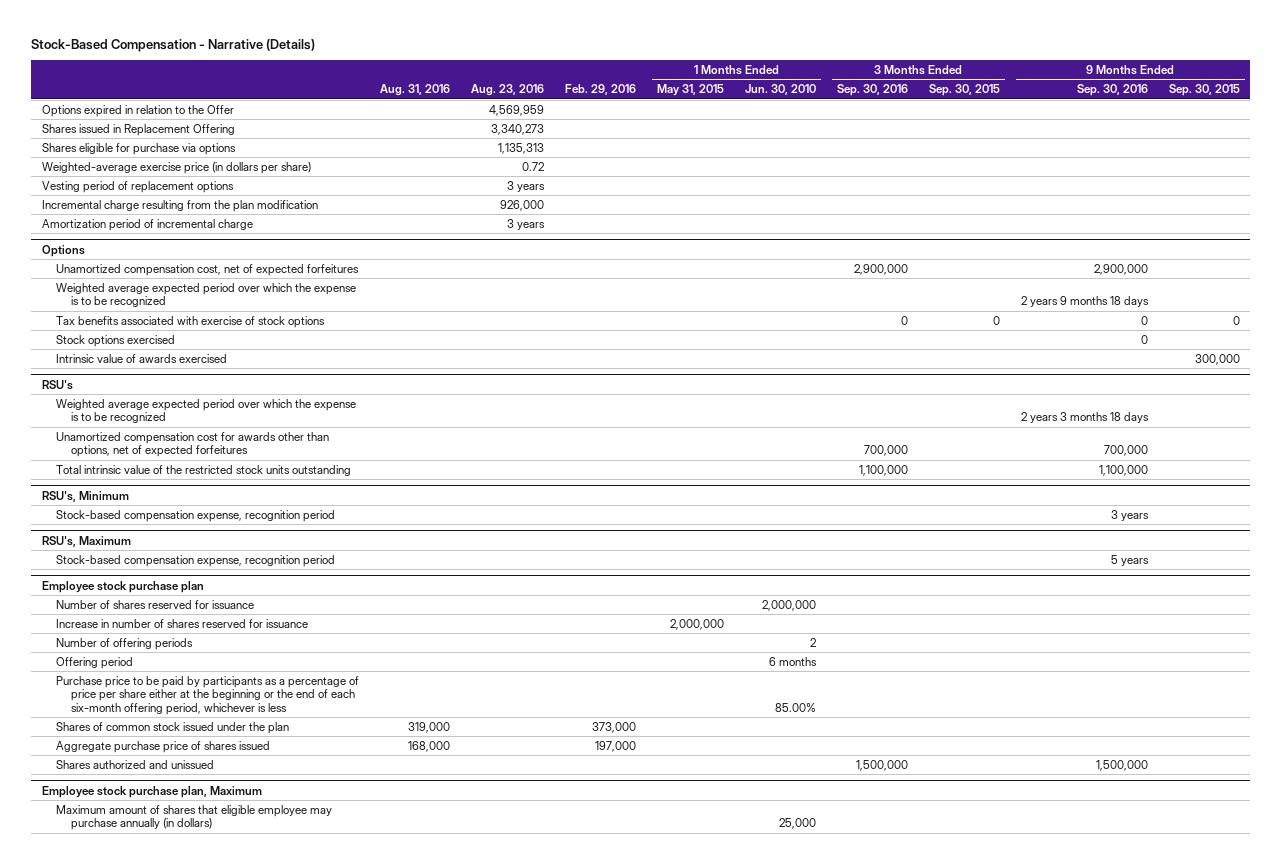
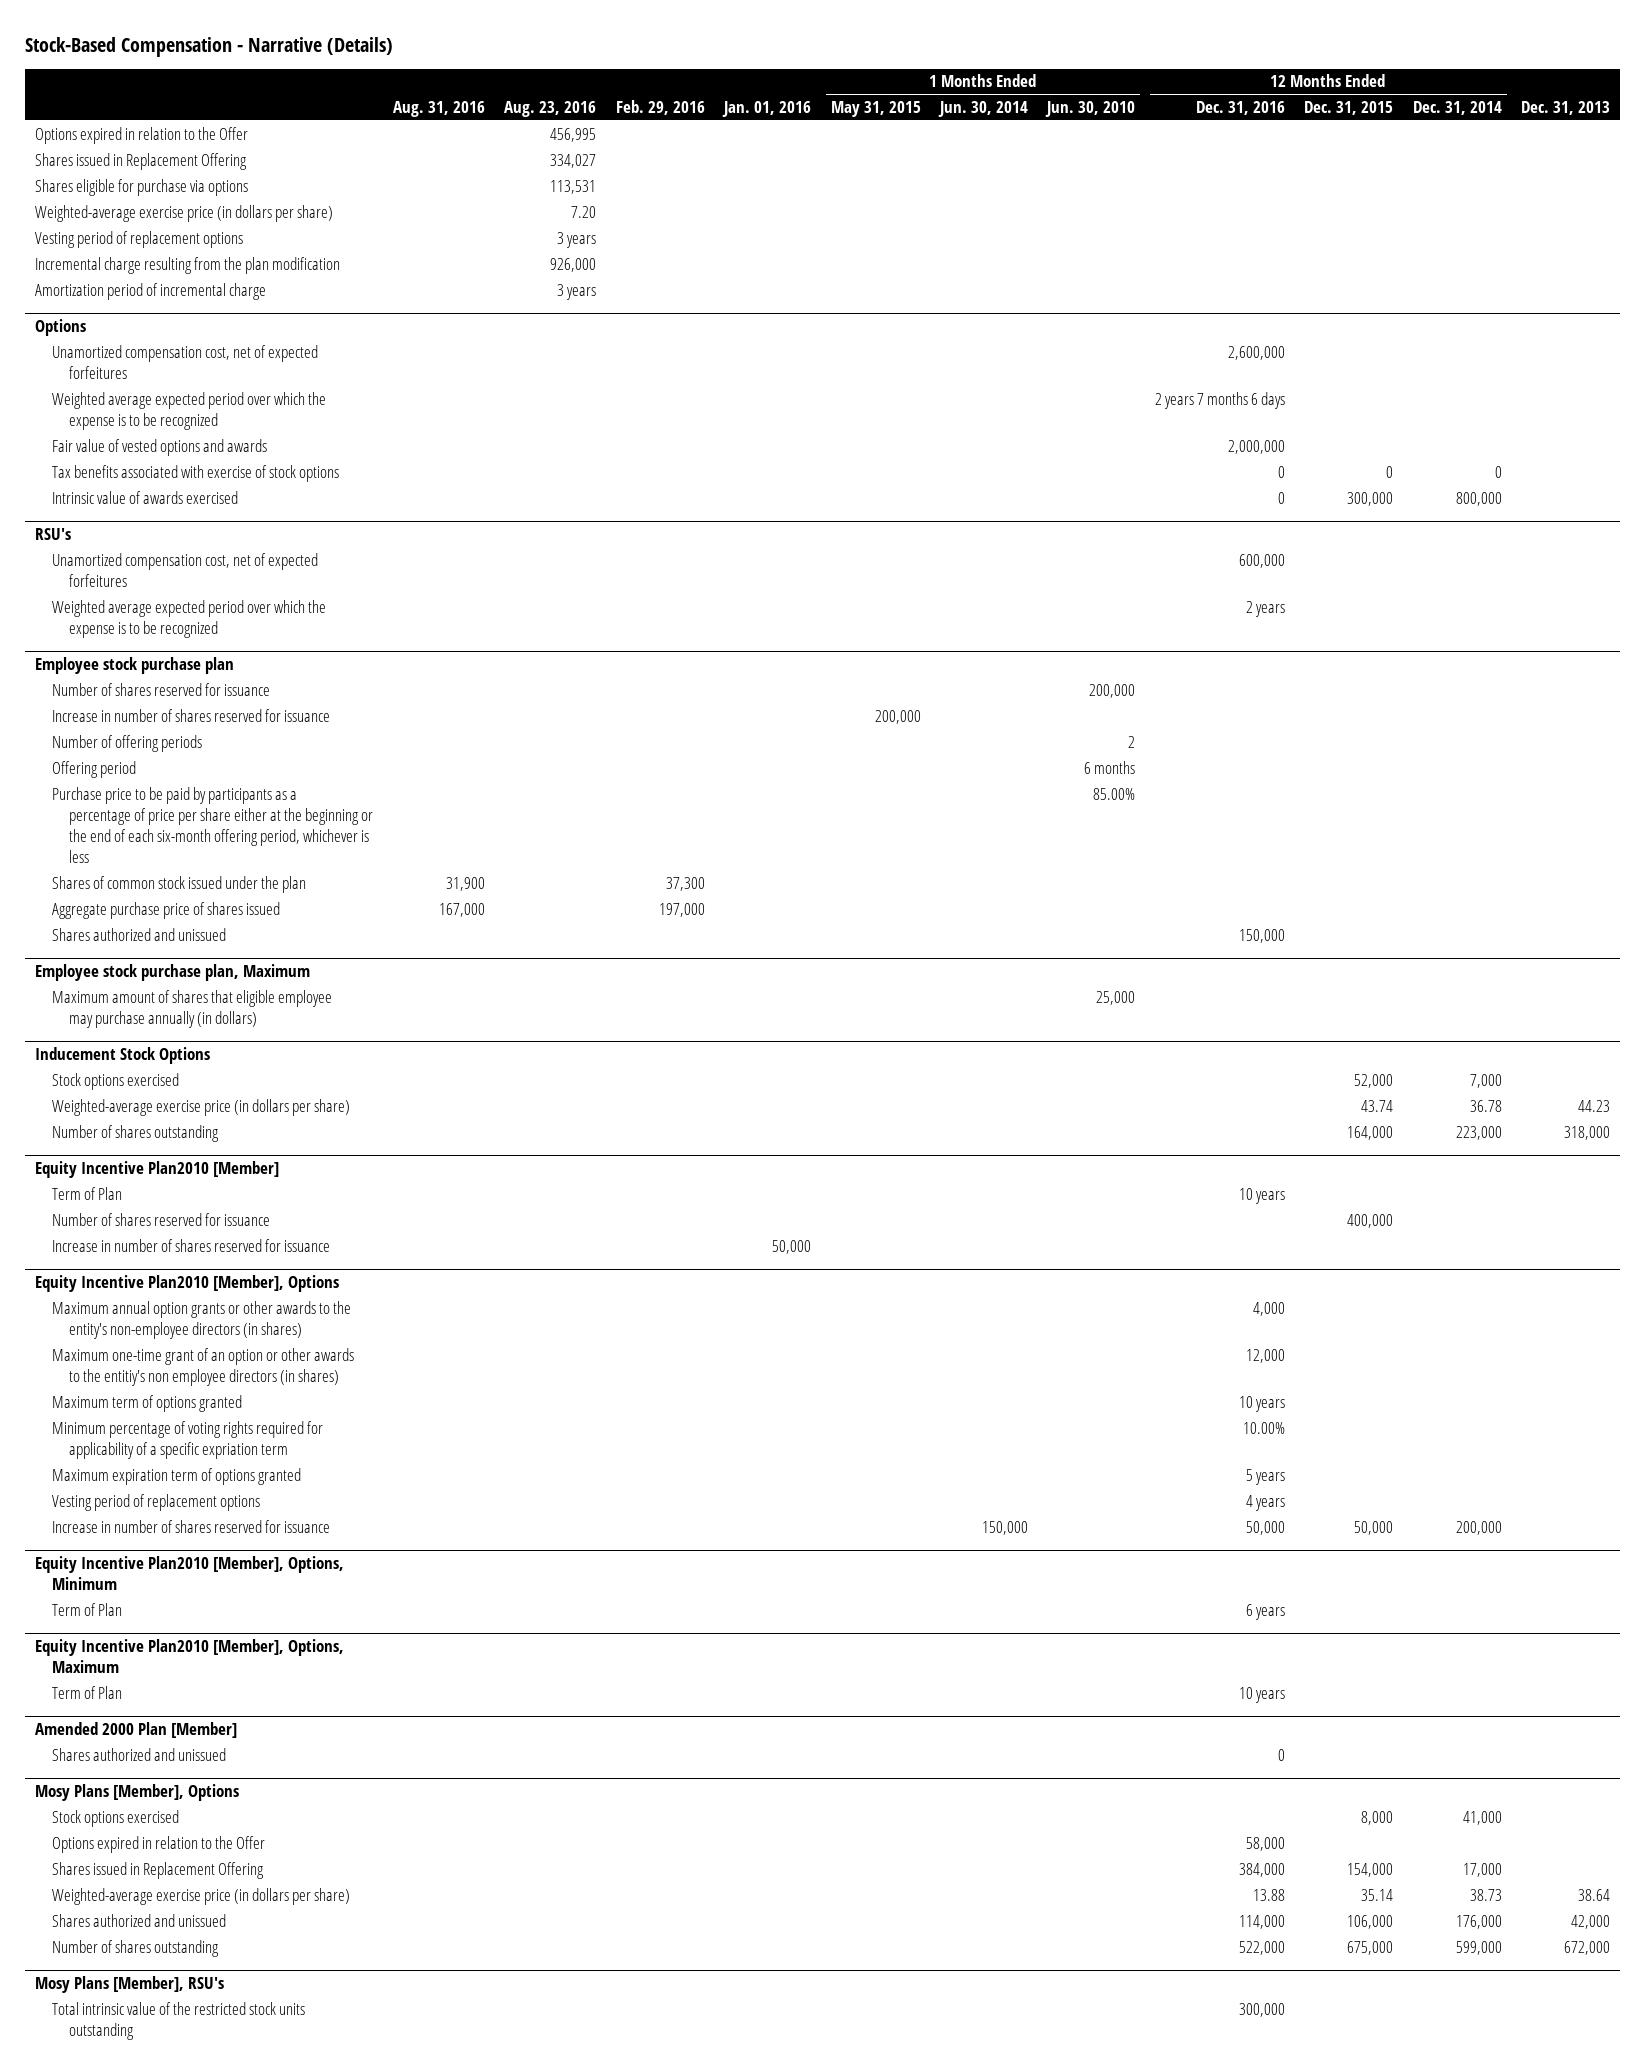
- | Aug. 31, 2016 | Aug. 23, 2016 | Feb. 29, 2016 | 1 Months Ended May 31, 2015 | 1 Months Ended Jun. 30, 2010 | 3 Months Ended Sep. 30, 2016 | 3 Months Ended Sep. 30, 2015 | 9 Months Ended Sep. 30, 2016 | 9 Months Ended Sep. 30, 2015
+ | Aug. 31, 2016 | Aug. 23, 2016 | Feb. 29, 2016 | Jan. 01, 2016 | 1 Months Ended May 31, 2015 | 1 Months Ended Jun. 30, 2014 | 1 Months Ended Jun. 30, 2010 | 12 Months Ended Dec. 31, 2016 | 12 Months Ended Dec. 31, 2015 | 12 Months Ended Dec. 31, 2014 | Dec. 31, 2013
- Options expired in relation to the Offer | | 4,569,959 | | | | | | |
- Shares issued in Replacement Offering | | 3,340,273 | | | | | | |
- Shares eligible for purchase via options | | 1,135,313 | | | | | | |
- Weighted-average exercise price (in dollars per share) | | 0.72 | | | | | | |
+ Options expired in relation to the Offer | | 456,995 | | | | | | | | |
+ Shares issued in Replacement Offering | | 334,027 | | | | | | | | |
+ Shares eligible for purchase via options | | 113,531 | | | | | | | | |
+ Weighted-average exercise price (in dollars per share) | | 7.20 | | | | | | | | |
@ Options
+ Fair value of vested options and awards | | | | | | | | 2,000,000 | | |
- Stock options exercised | | | | | | | | 0 |
@ RSU's
+ Unamortized compensation cost, net of expected forfeitures | | | | | | | | 600,000 | | |
- Unamortized compensation cost for awards other than options, net of expected forfeitures | | | | | | 700,000 | | 700,000 |
- Total intrinsic value of the restricted stock units outstanding | | | | | | 1,100,000 | | 1,100,000 |
- RSU's, Minimum
- Stock-based compensation expense, recognition period | | | | | | | | 3 years |
- RSU's, Maximum
- Stock-based compensation expense, recognition period | | | | | | | | 5 years |
@ Employee stock purchase plan
- Number of shares reserved for issuance | | | | | 2,000,000 | | | |
- Increase in number of shares reserved for issuance | | | | 2,000,000 | | | | |
+ Number of shares reserved for issuance | | | | | | | 200,000 | | | |
+ Increase in number of shares reserved for issuance | | | | | 200,000 | | | | | |
- Shares of common stock issued under the plan | 319,000 | | 373,000 | | | | | |
- Aggregate purchase price of shares issued | 168,000 | | 197,000 | | | | | |
+ Shares of common stock issued under the plan | 31,900 | | 37,300 | | | | | | | |
+ Aggregate purchase price of shares issued | 167,000 | | 197,000 | | | | | | | |
+ Inducement Stock Options
+ Stock options exercised | | | | | | | | | 52,000 | 7,000 |
+ Weighted-average exercise price (in dollars per share) | | | | | | | | | 43.74 | 36.78 | 44.23
+ Number of shares outstanding | | | | | | | | | 164,000 | 223,000 | 318,000
+ Equity Incentive Plan2010 [Member]
+ Term of Plan | | | | | | | | 10 years | | |
+ Number of shares reserved for issuance | | | | | | | | | 400,000 | |
+ Increase in number of shares reserved for issuance | | | | 50,000 | | | | | | |
+ Equity Incentive Plan2010 [Member], Options
+ Maximum annual option grants or other awards to the entity's non-employee directors (in shares) | | | | | | | | 4,000 | | |
+ Maximum one-time grant of an option or other awards to the entitiy's non employee directors (in shares) | | | | | | | | 12,000 | | |
+ Maximum term of options granted | | | | | | | | 10 years | | |
+ Minimum percentage of voting rights required for applicability of a specific expriation term | | | | | | | | 10.00% | | |
+ Maximum expiration term of options granted | | | | | | | | 5 years | | |
+ Vesting period of replacement options | | | | | | | | 4 years | | |
+ Increase in number of shares reserved for issuance | | | | | | 150,000 | | 50,000 | 50,000 | 200,000 |
+ Equity Incentive Plan2010 [Member], Options, Minimum
+ Term of Plan | | | | | | | | 6 years | | |
+ Equity Incentive Plan2010 [Member], Options, Maximum
+ Term of Plan | | | | | | | | 10 years | | |
+ Amended 2000 Plan [Member]
+ Shares authorized and unissued | | | | | | | | 0 | | |
+ Mosy Plans [Member], Options
+ Stock options exercised | | | | | | | | | 8,000 | 41,000 |
+ Options expired in relation to the Offer | | | | | | | | 58,000 | | |
+ Shares issued in Replacement Offering | | | | | | | | 384,000 | 154,000 | 17,000 |
+ Weighted-average exercise price (in dollars per share) | | | | | | | | 13.88 | 35.14 | 38.73 | 38.64
+ Shares authorized and unissued | | | | | | | | 114,000 | 106,000 | 176,000 | 42,000
+ Number of shares outstanding | | | | | | | | 522,000 | 675,000 | 599,000 | 672,000
+ Mosy Plans [Member], RSU's
+ Total intrinsic value of the restricted stock units outstanding | | | | | | | | 300,000 | | |

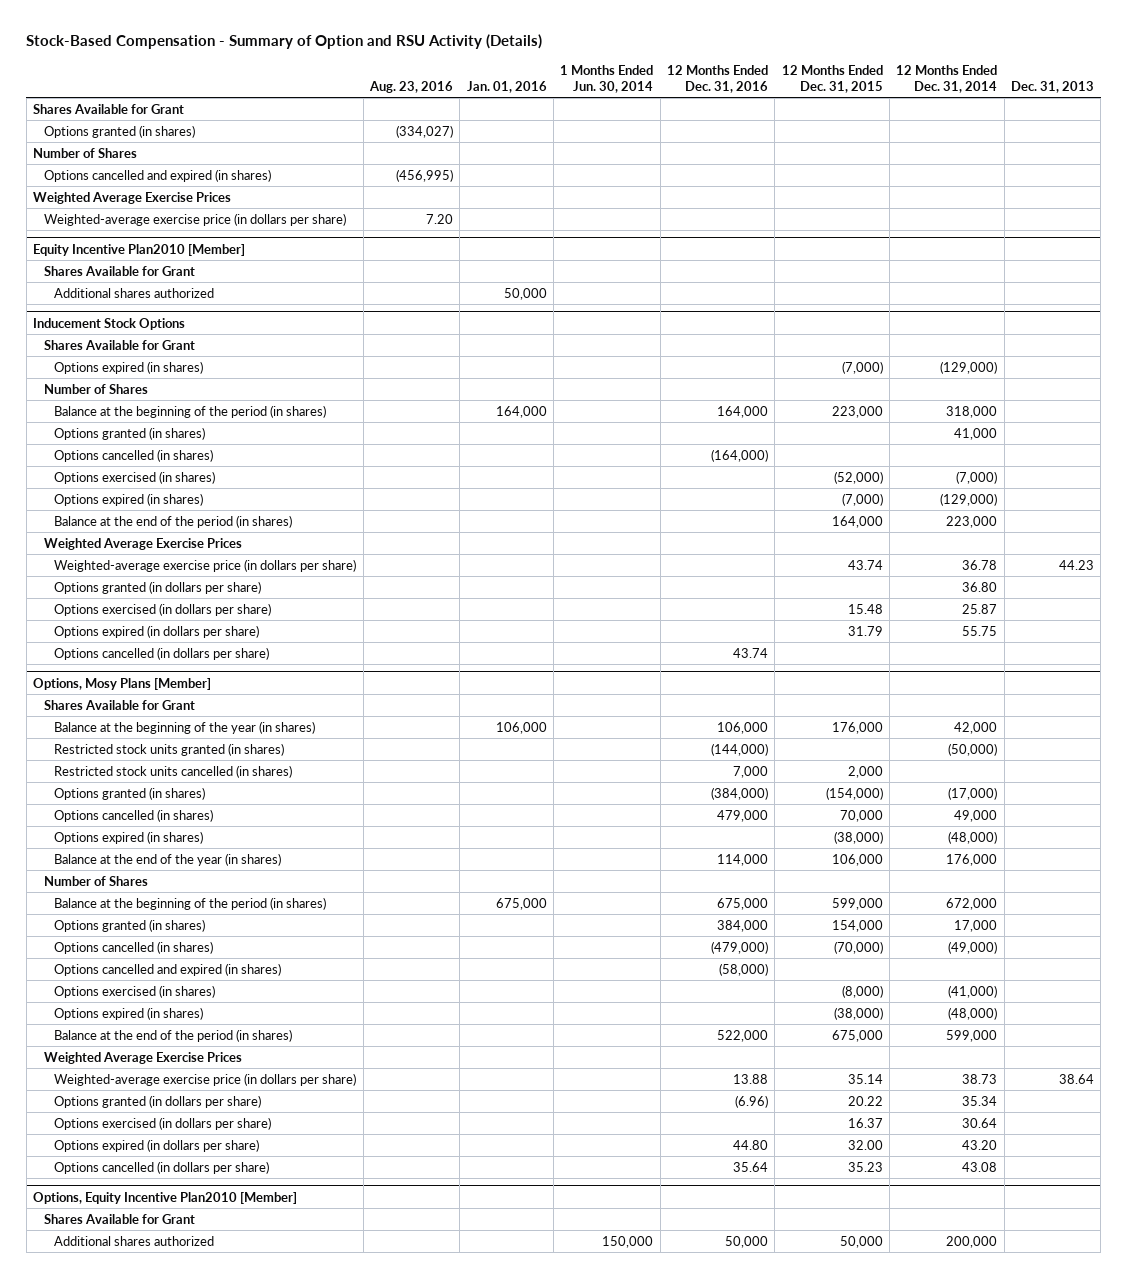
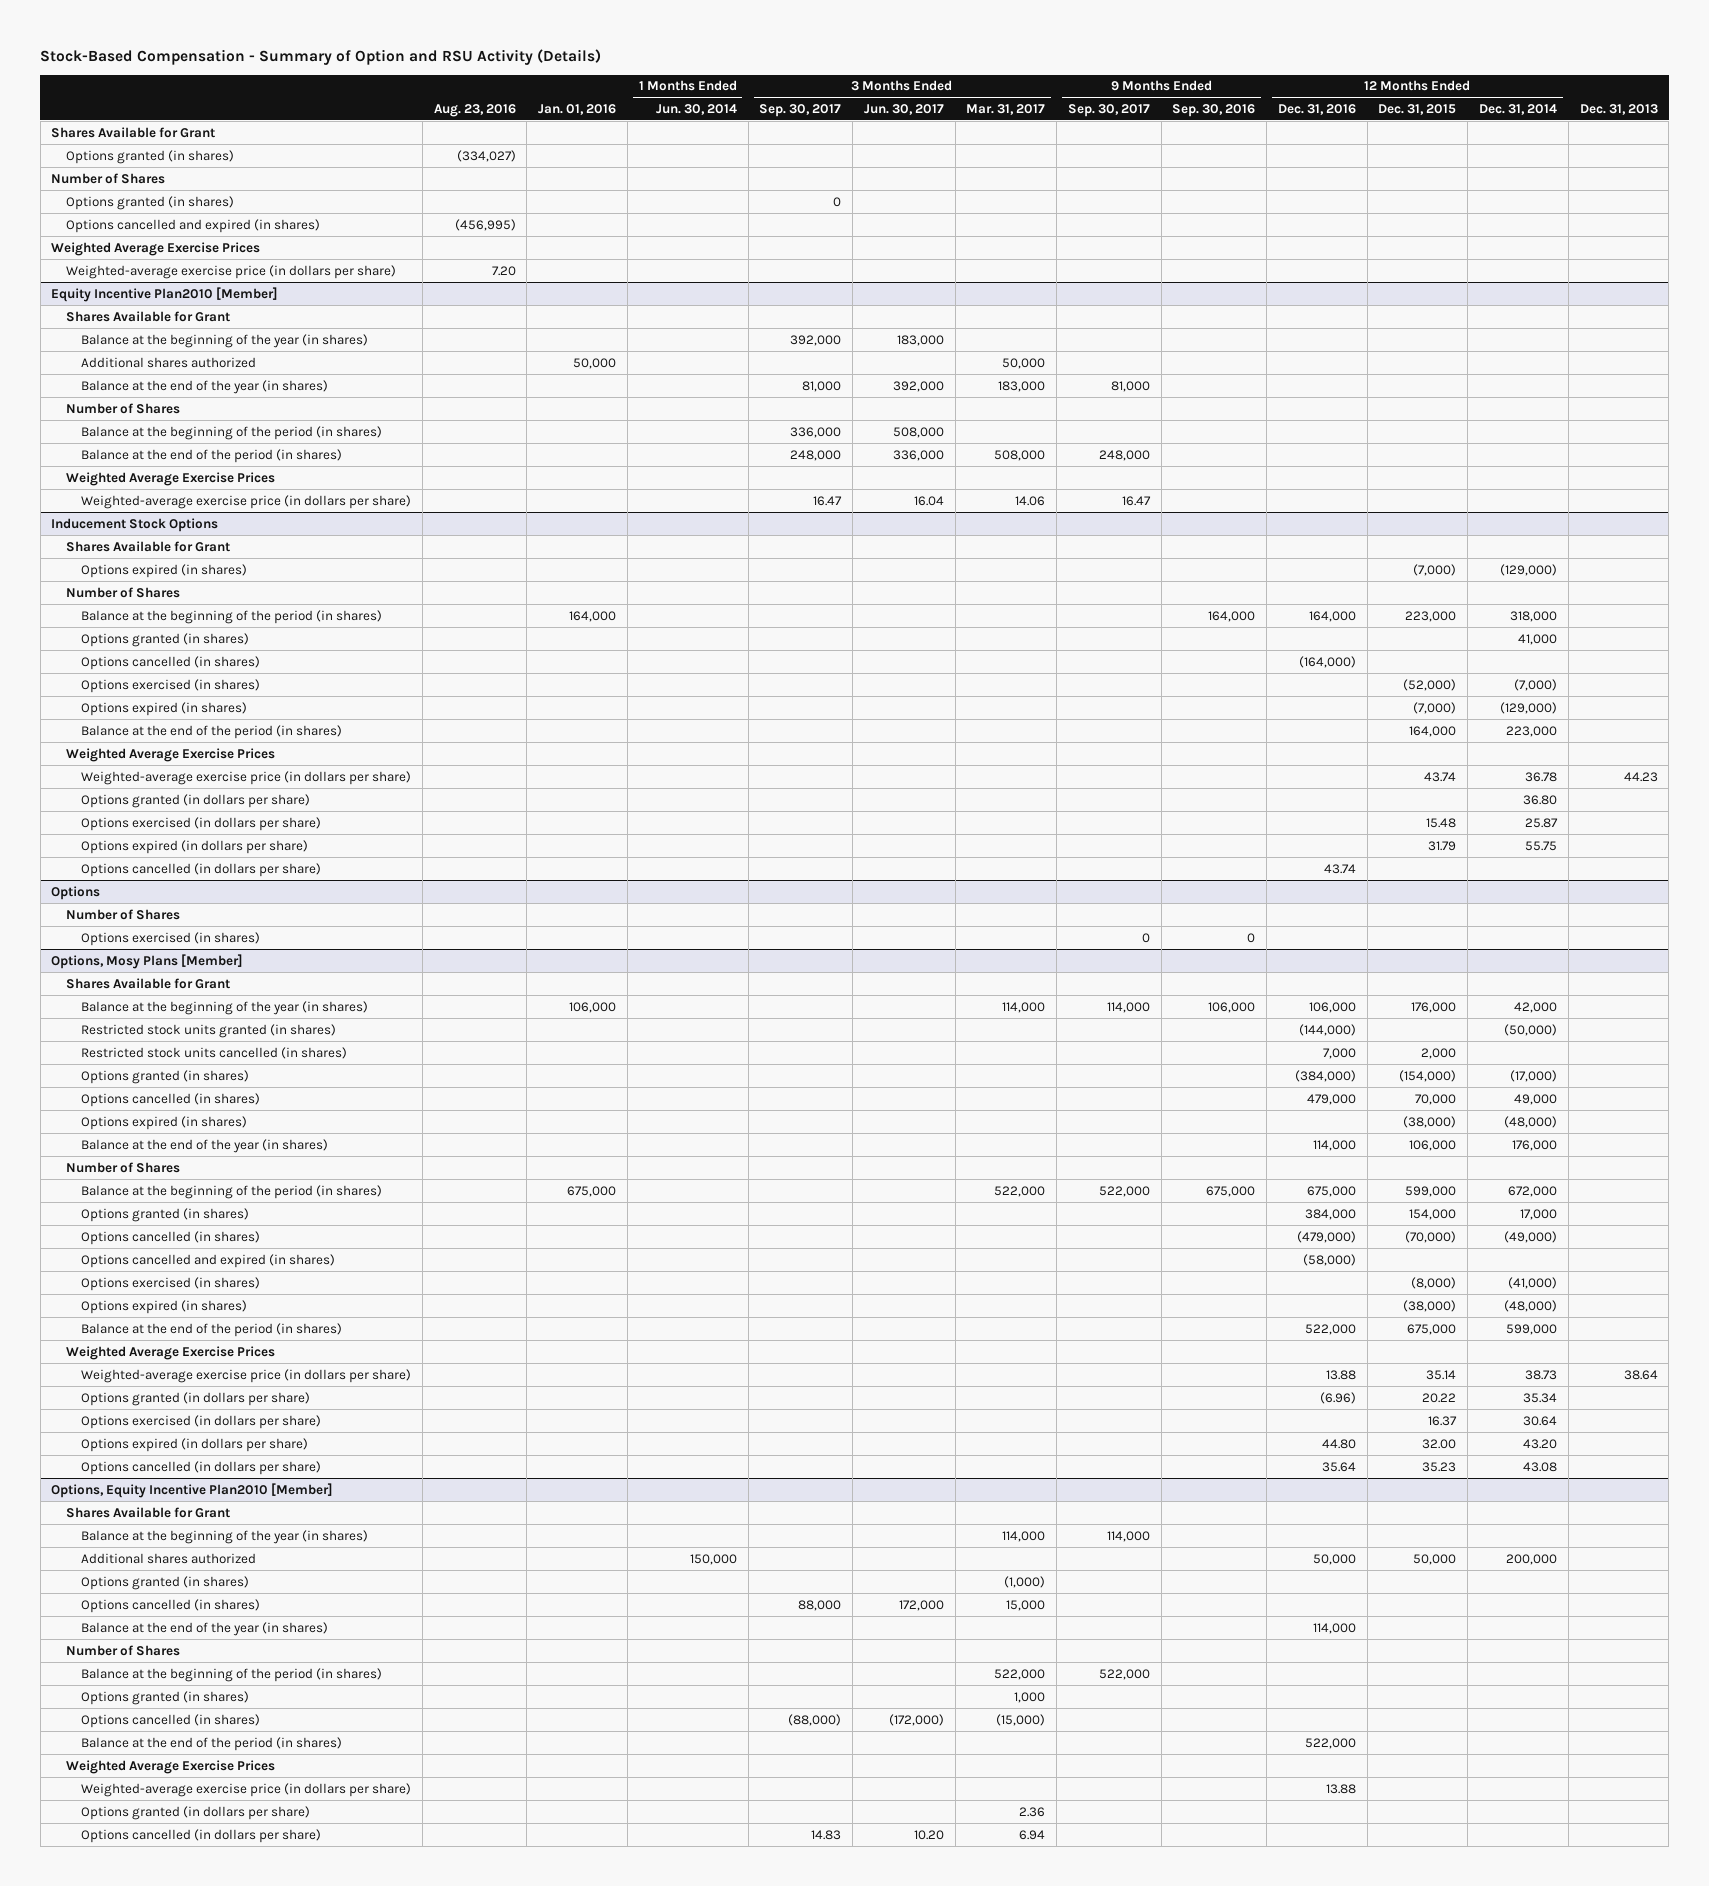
- | Aug. 23, 2016 | Jan. 01, 2016 | 1 Months Ended Jun. 30, 2014 | 12 Months Ended Dec. 31, 2016 | 12 Months Ended Dec. 31, 2015 | 12 Months Ended Dec. 31, 2014 | Dec. 31, 2013
+ | Aug. 23, 2016 | Jan. 01, 2016 | 1 Months Ended Jun. 30, 2014 | 3 Months Ended Sep. 30, 2017 | 3 Months Ended Jun. 30, 2017 | 3 Months Ended Mar. 31, 2017 | 9 Months Ended Sep. 30, 2017 | 9 Months Ended Sep. 30, 2016 | 12 Months Ended Dec. 31, 2016 | 12 Months Ended Dec. 31, 2015 | 12 Months Ended Dec. 31, 2014 | Dec. 31, 2013
+ Options granted (in shares) | | | | 0 | | | | | | | |
@ Equity Incentive Plan2010 [Member]
+ Balance at the beginning of the year (in shares) | | | | 392,000 | 183,000 | | | | | | |
+ Balance at the end of the year (in shares) | | | | 81,000 | 392,000 | 183,000 | 81,000 | | | | |
+ Number of Shares
+ Balance at the beginning of the period (in shares) | | | | 336,000 | 508,000 | | | | | | |
+ Balance at the end of the period (in shares) | | | | 248,000 | 336,000 | 508,000 | 248,000 | | | | |
+ Weighted Average Exercise Prices
+ Weighted-average exercise price (in dollars per share) | | | | 16.47 | 16.04 | 14.06 | 16.47 | | | | |
+ Options
+ Number of Shares
+ Options exercised (in shares) | | | | | | | 0 | 0 | | | |
@ Options, Equity Incentive Plan2010 [Member]
+ Balance at the beginning of the year (in shares) | | | | | | 114,000 | 114,000 | | | | |
+ Options granted (in shares) | | | | | | (1,000) | | | | | |
+ Options cancelled (in shares) | | | | 88,000 | 172,000 | 15,000 | | | | | |
+ Balance at the end of the year (in shares) | | | | | | | | | 114,000 | | |
+ Number of Shares
+ Balance at the beginning of the period (in shares) | | | | | | 522,000 | 522,000 | | | | |
+ Options granted (in shares) | | | | | | 1,000 | | | | | |
+ Options cancelled (in shares) | | | | (88,000) | (172,000) | (15,000) | | | | | |
+ Balance at the end of the period (in shares) | | | | | | | | | 522,000 | | |
+ Weighted Average Exercise Prices
+ Weighted-average exercise price (in dollars per share) | | | | | | | | | 13.88 | | |
+ Options granted (in dollars per share) | | | | | | 2.36 | | | | | |
+ Options cancelled (in dollars per share) | | | | 14.83 | 10.20 | 6.94 | | | | | |

